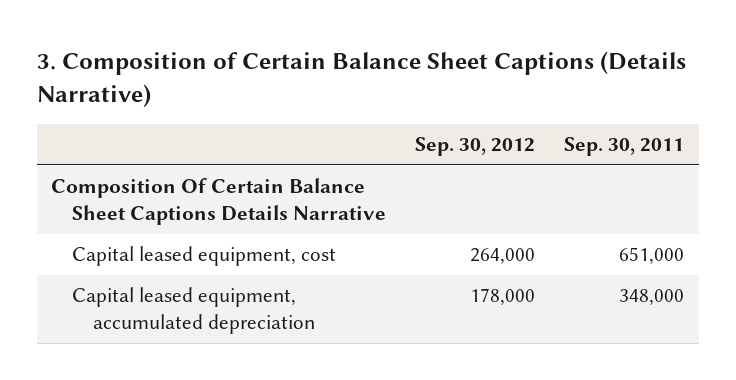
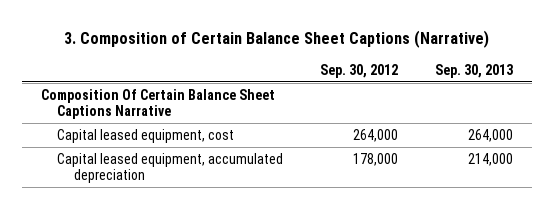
- 3. Composition of Certain Balance Sheet Captions (Details Narrative)
+ 3. Composition of Certain Balance Sheet Captions (Narrative)
- | Sep. 30, 2012 | Sep. 30, 2011
+ | Sep. 30, 2012 | Sep. 30, 2013
- Composition Of Certain Balance Sheet Captions Details Narrative
+ Composition Of Certain Balance Sheet Captions Narrative

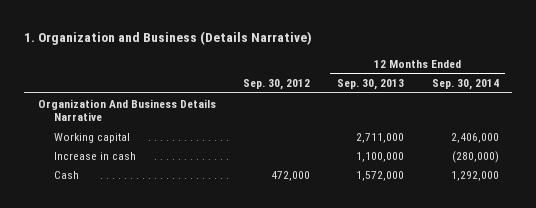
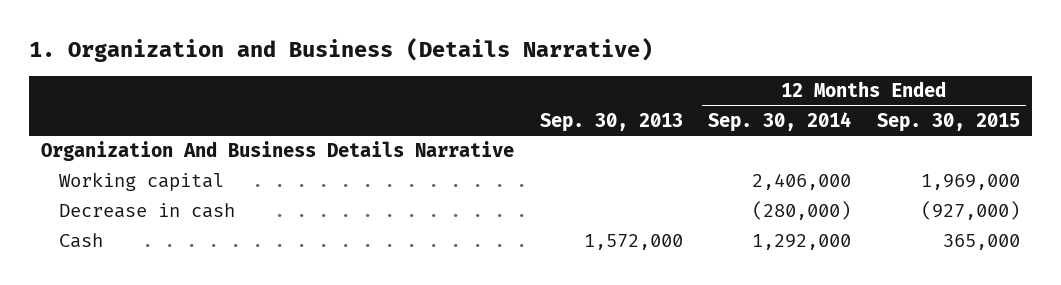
- | Sep. 30, 2012 | 12 Months Ended Sep. 30, 2013 | 12 Months Ended Sep. 30, 2014
+ | Sep. 30, 2013 | 12 Months Ended Sep. 30, 2014 | 12 Months Ended Sep. 30, 2015
- Increase in cash | | 1,100,000 | (280,000)
+ Decrease in cash | | (280,000) | (927,000)

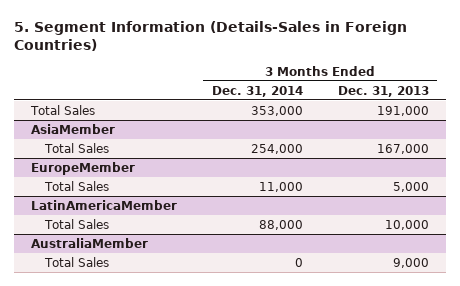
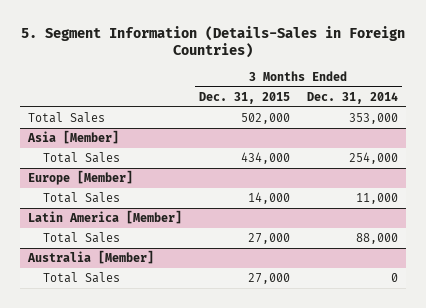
- | 3 Months Ended Dec. 31, 2014 | 3 Months Ended Dec. 31, 2013
+ | 3 Months Ended Dec. 31, 2015 | 3 Months Ended Dec. 31, 2014
- AsiaMember
+ Asia [Member]
- EuropeMember
+ Europe [Member]
- LatinAmericaMember
+ Latin America [Member]
- AustraliaMember
+ Australia [Member]

